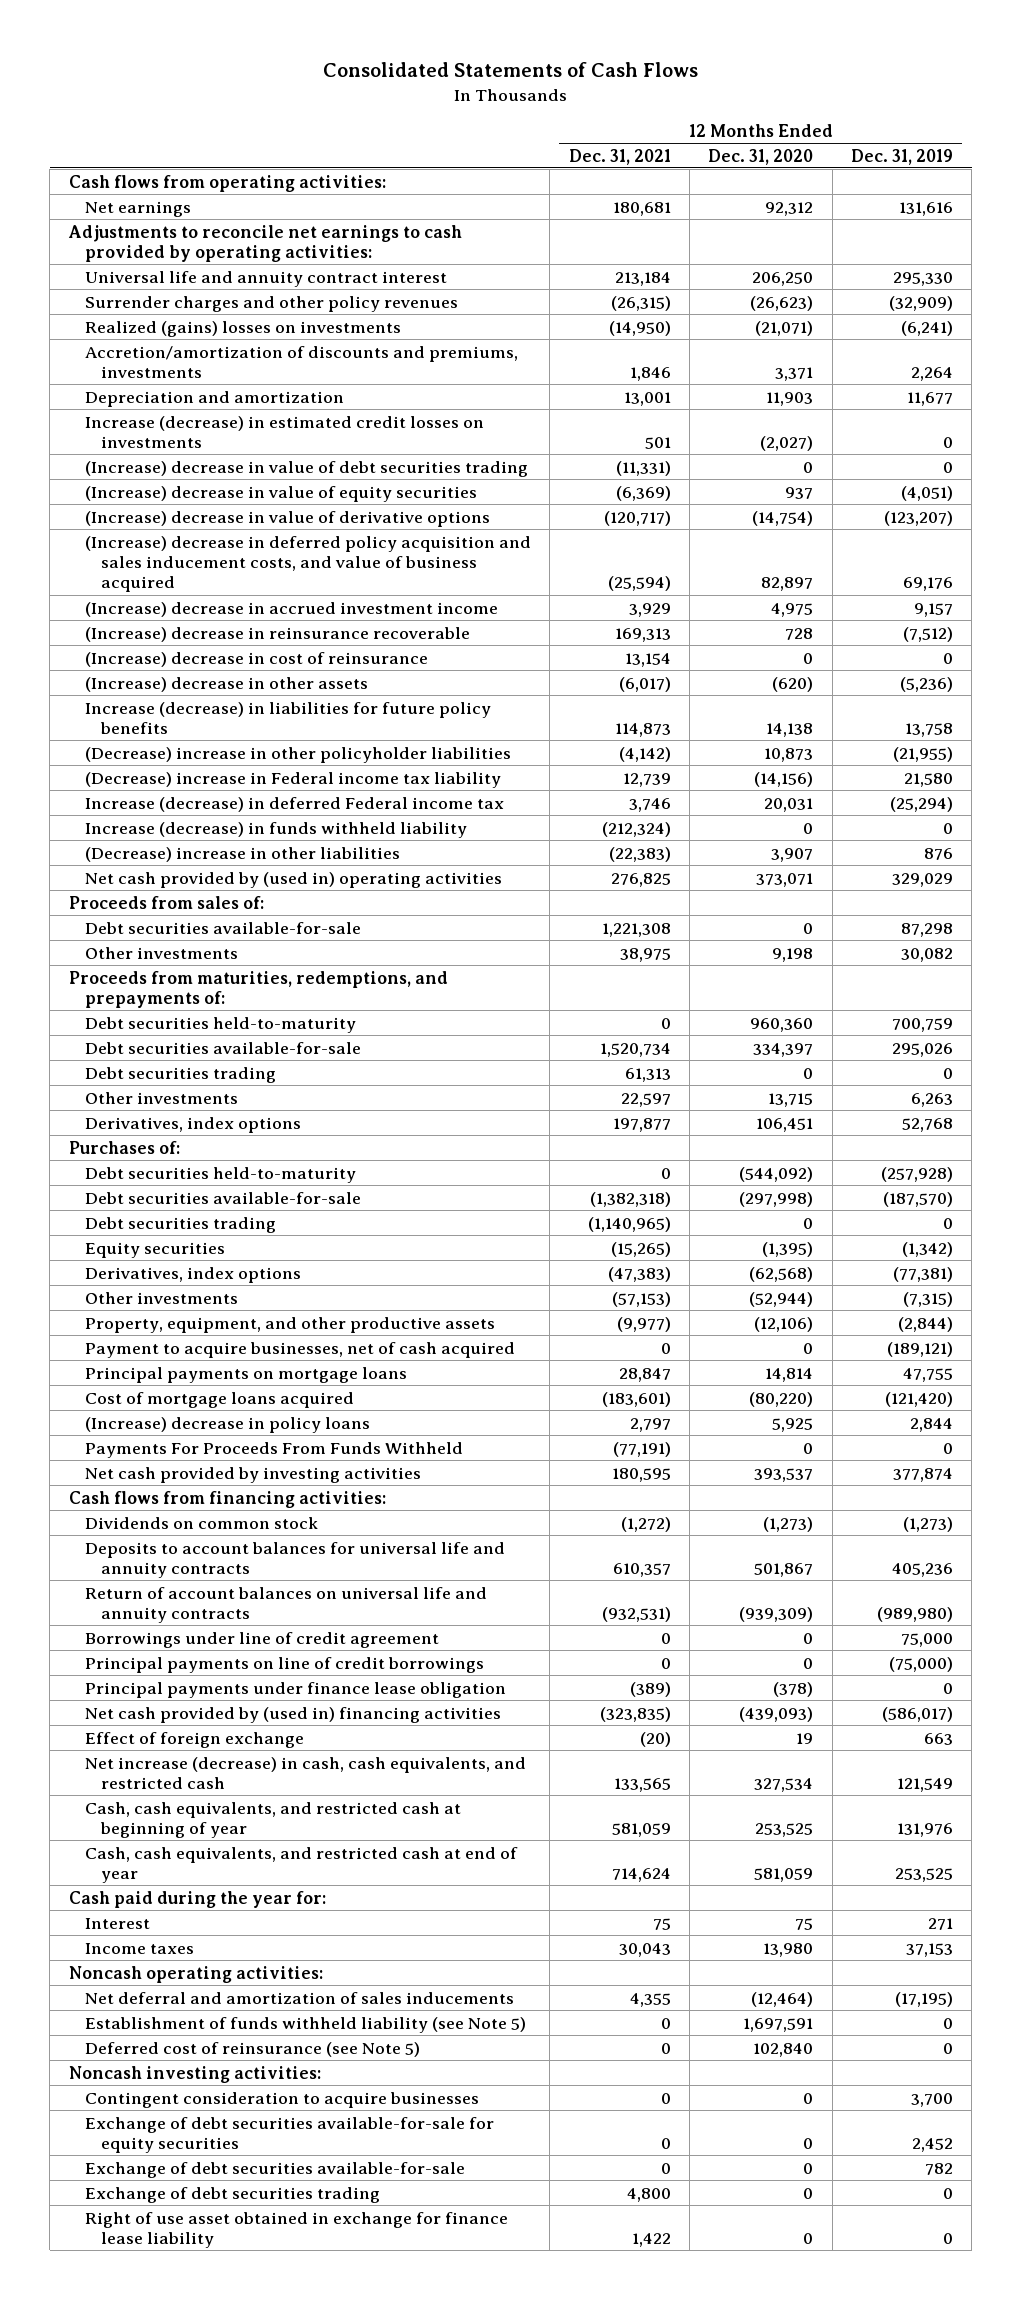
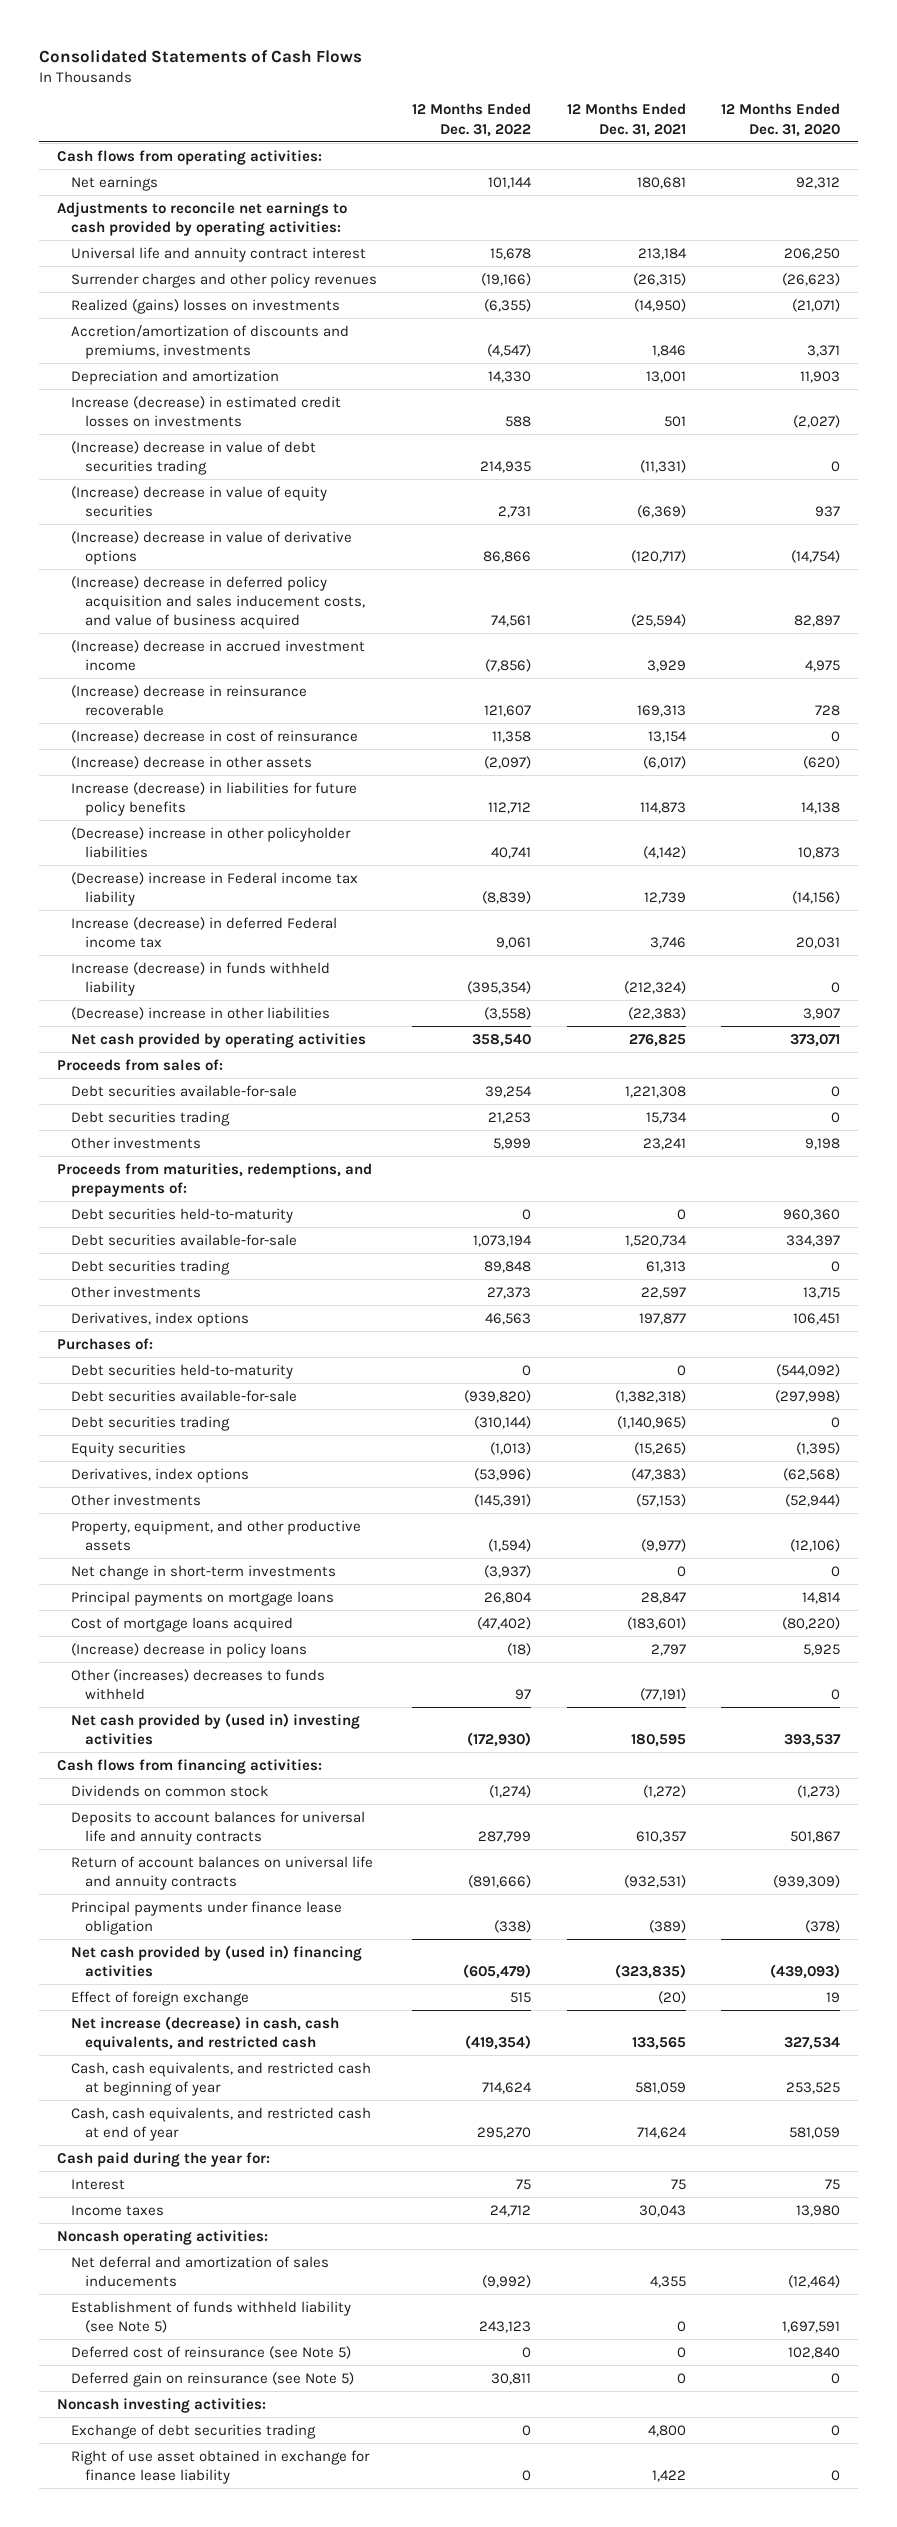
- | 12 Months Ended Dec. 31, 2021 | 12 Months Ended Dec. 31, 2020 | 12 Months Ended Dec. 31, 2019
+ | 12 Months Ended Dec. 31, 2022 | 12 Months Ended Dec. 31, 2021 | 12 Months Ended Dec. 31, 2020
- Net cash provided by (used in) operating activities | 276,825 | 373,071 | 329,029
+ Net cash provided by operating activities | 358,540 | 276,825 | 373,071
- Other investments | 38,975 | 9,198 | 30,082
+ Debt securities trading | 21,253 | 15,734 | 0
+ Other investments | 5,999 | 23,241 | 9,198
- Payment to acquire businesses, net of cash acquired | 0 | 0 | (189,121)
+ Net change in short-term investments | (3,937) | 0 | 0
- Payments For Proceeds From Funds Withheld | (77,191) | 0 | 0
- Net cash provided by investing activities | 180,595 | 393,537 | 377,874
+ Other (increases) decreases to funds withheld | 97 | (77,191) | 0
+ Net cash provided by (used in) investing activities | (172,930) | 180,595 | 393,537
- Borrowings under line of credit agreement | 0 | 0 | 75,000
- Principal payments on line of credit borrowings | 0 | 0 | (75,000)
+ Deferred gain on reinsurance (see Note 5) | 30,811 | 0 | 0
- Contingent consideration to acquire businesses | 0 | 0 | 3,700
- Exchange of debt securities available-for-sale for equity securities | 0 | 0 | 2,452
- Exchange of debt securities available-for-sale | 0 | 0 | 782

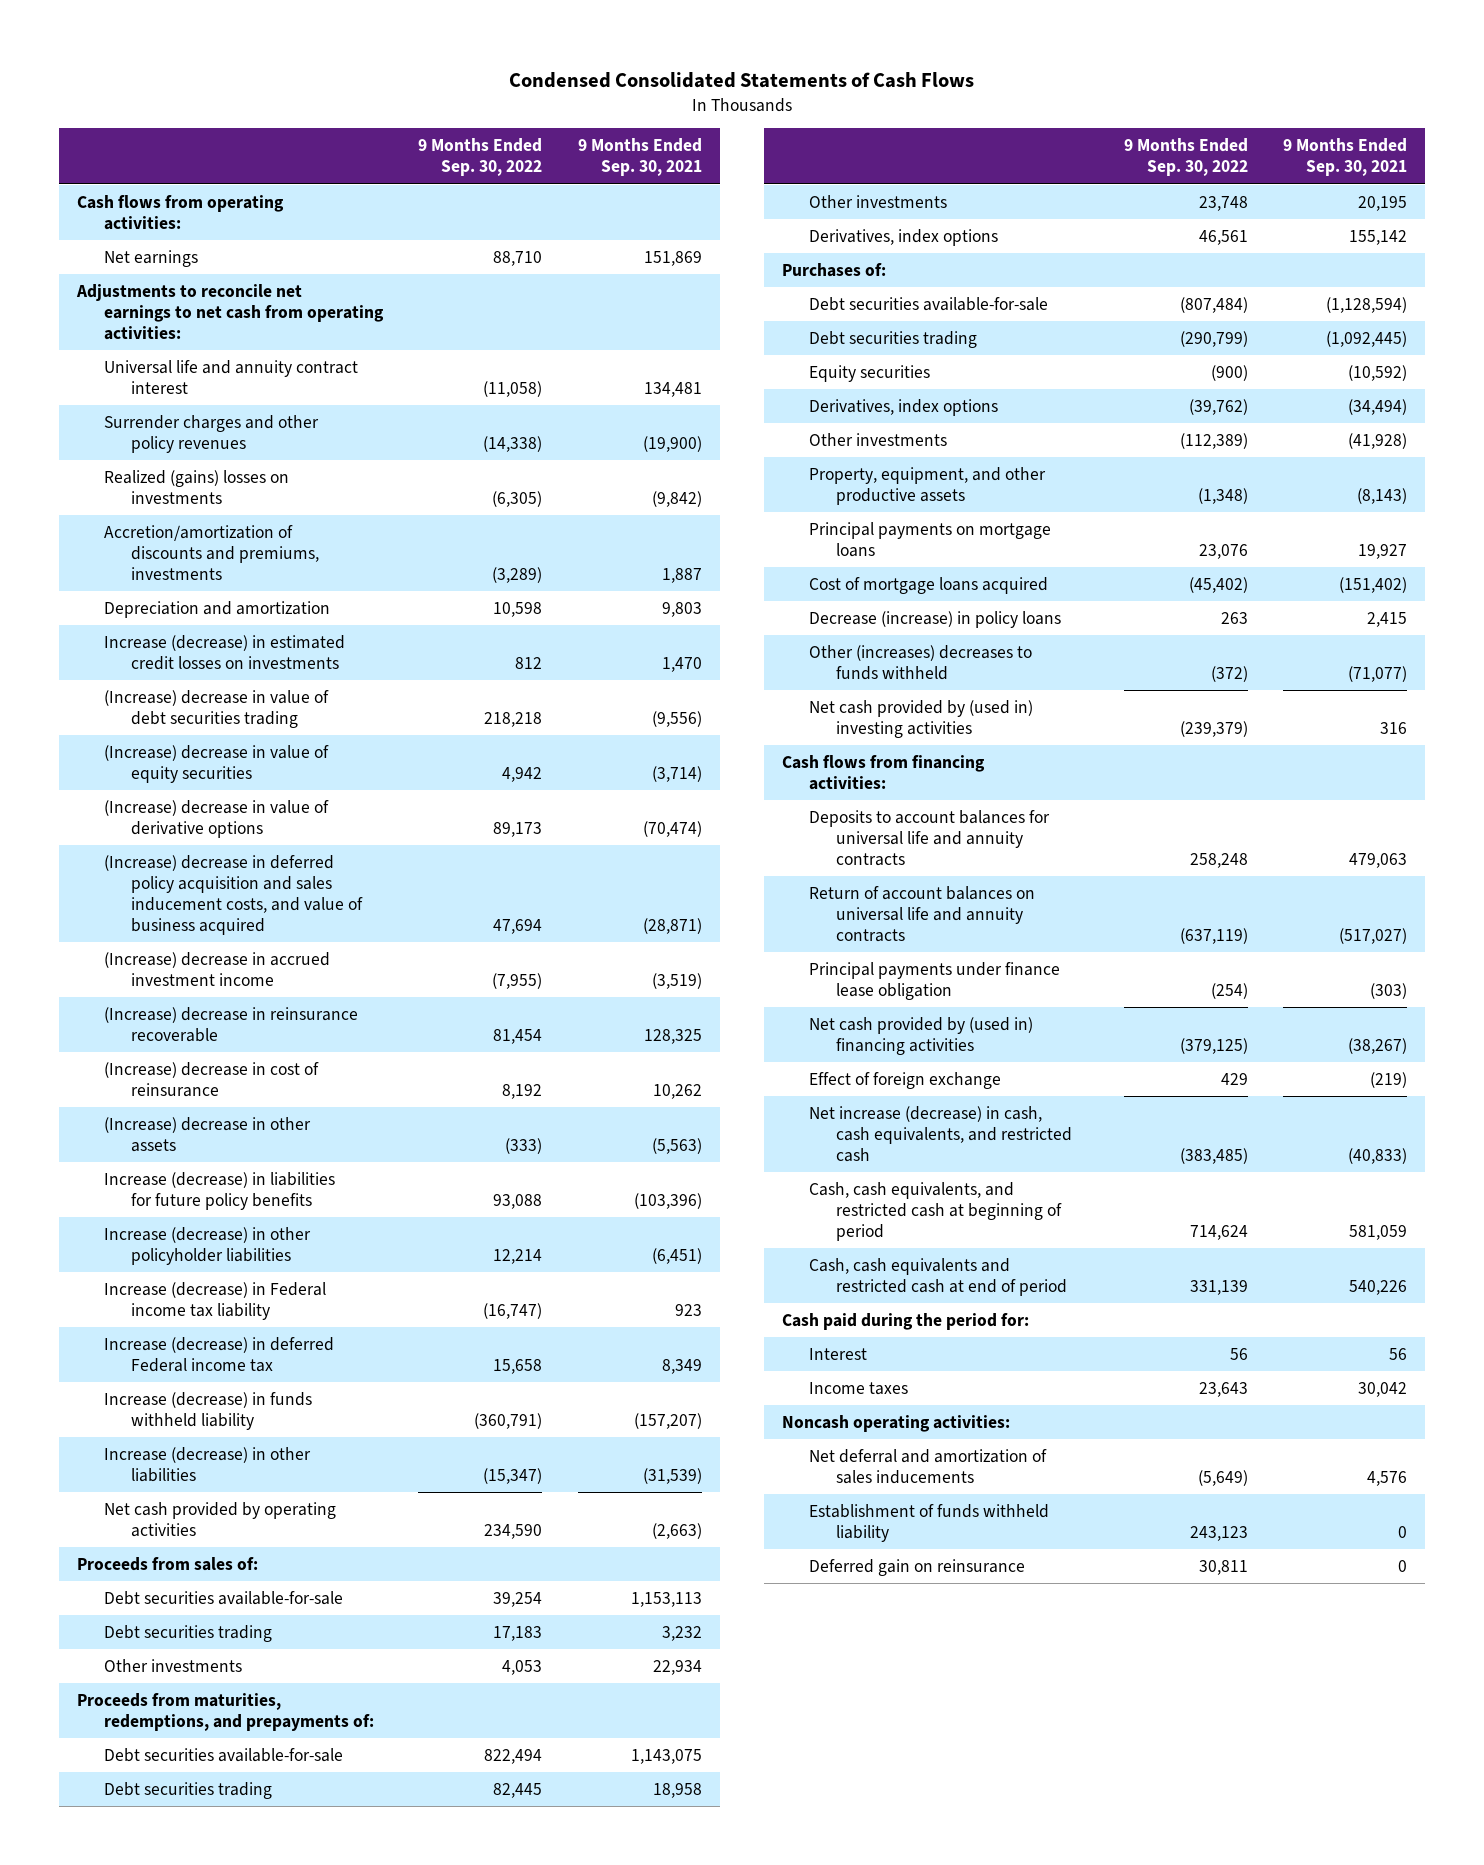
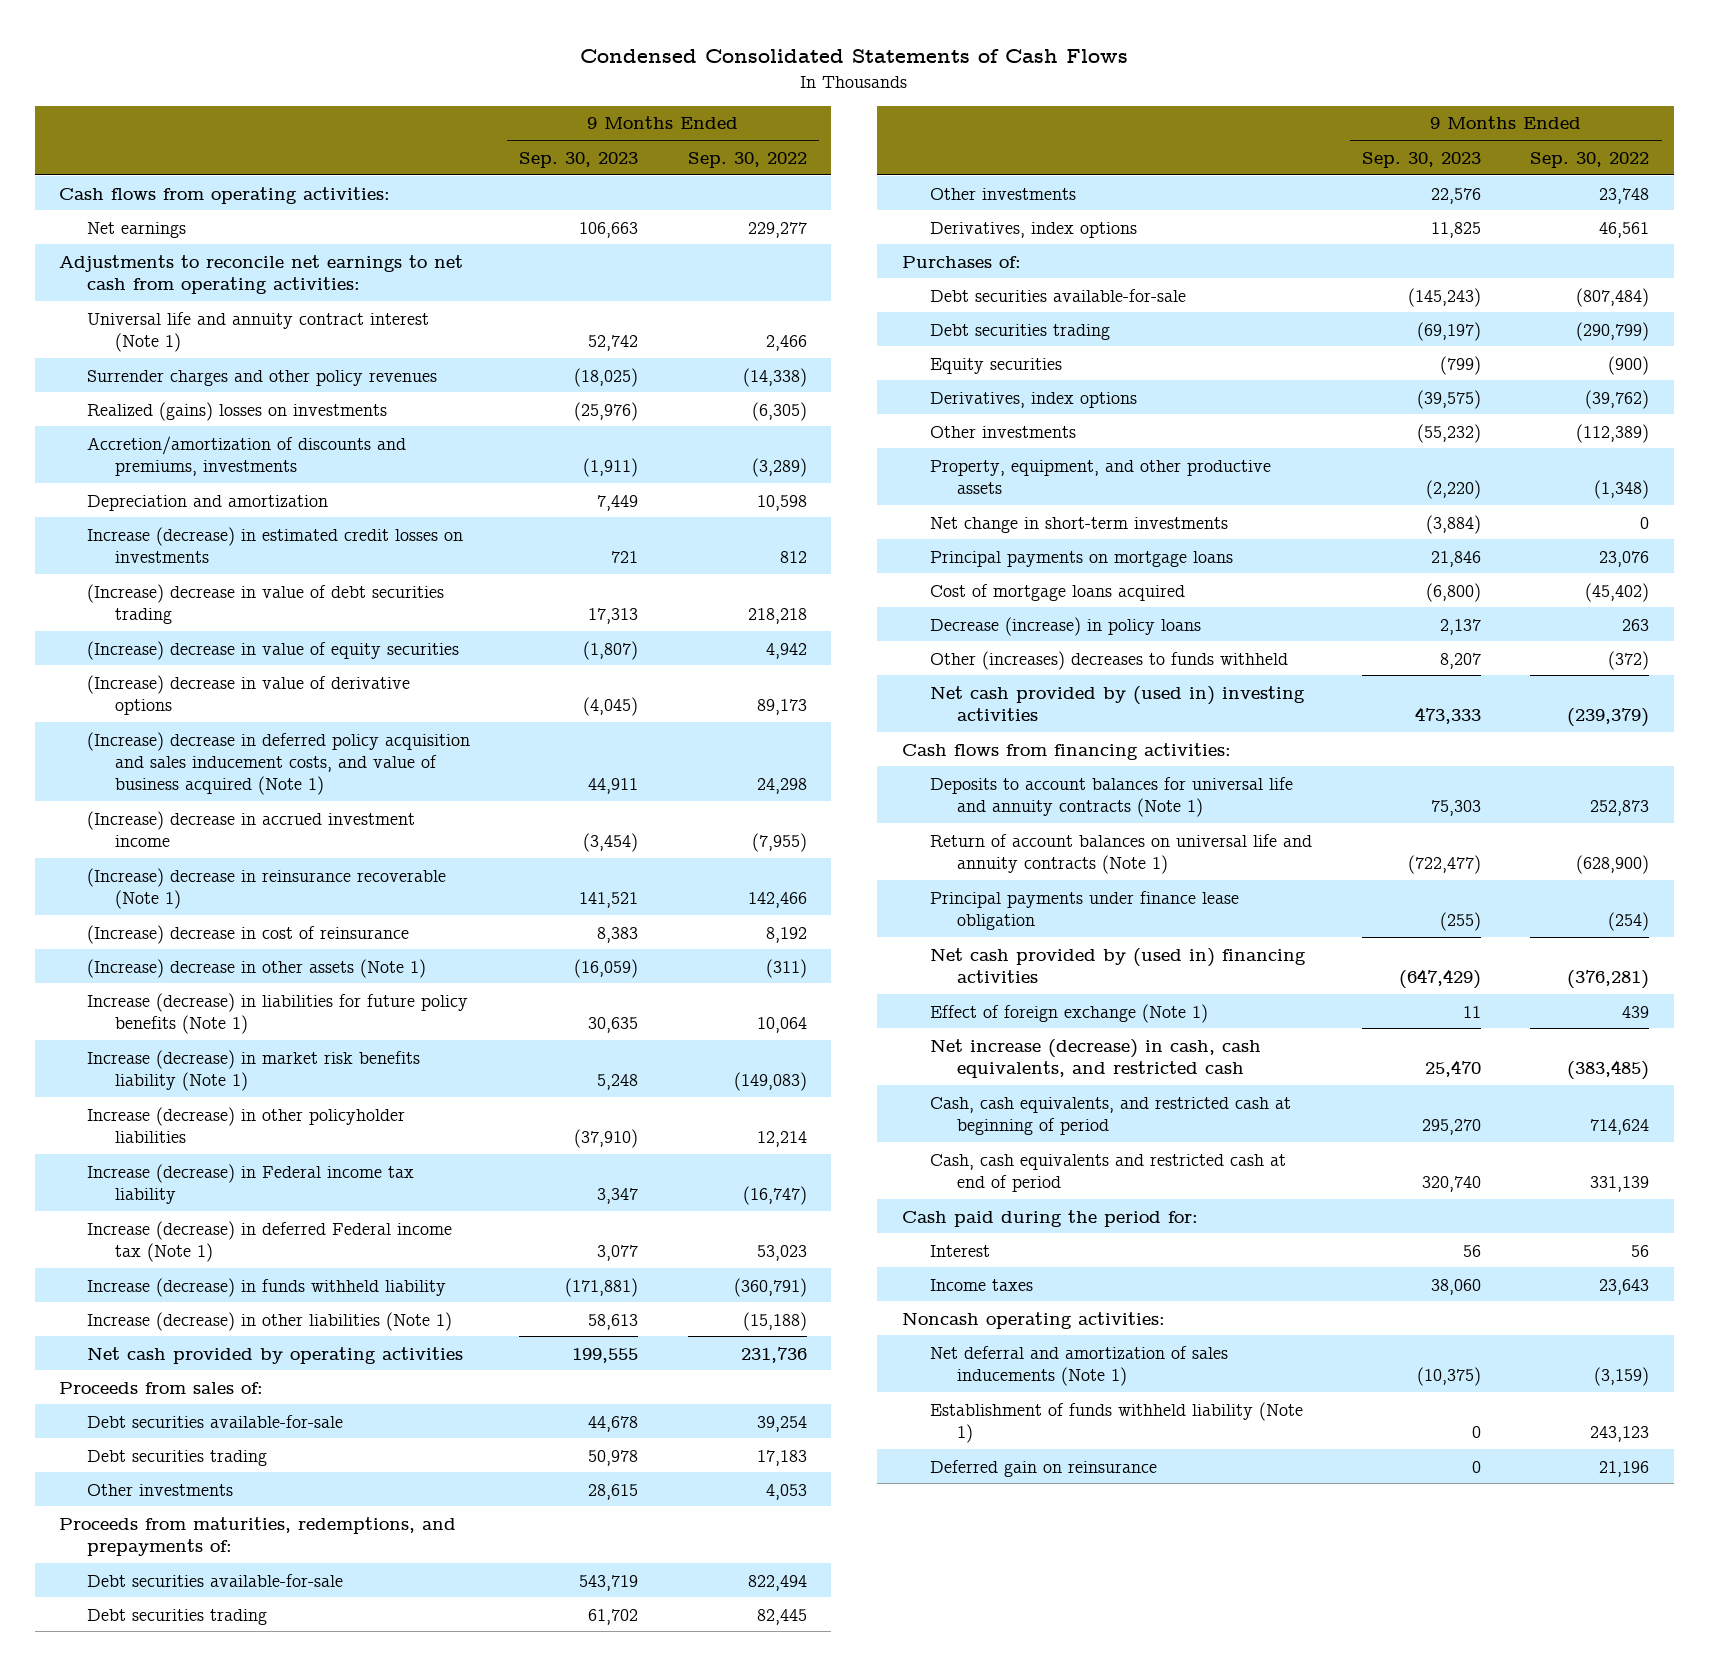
- | 9 Months Ended Sep. 30, 2022 | 9 Months Ended Sep. 30, 2021
+ | 9 Months Ended Sep. 30, 2023 | 9 Months Ended Sep. 30, 2022
- Net earnings | 88,710 | 151,869
+ Net earnings | 106,663 | 229,277
- Universal life and annuity contract interest | (11,058) | 134,481
+ Universal life and annuity contract interest (Note 1) | 52,742 | 2,466
- (Increase) decrease in deferred policy acquisition and sales inducement costs, and value of business acquired | 47,694 | (28,871)
+ (Increase) decrease in deferred policy acquisition and sales inducement costs, and value of business acquired (Note 1) | 44,911 | 24,298
- (Increase) decrease in reinsurance recoverable | 81,454 | 128,325
+ (Increase) decrease in reinsurance recoverable (Note 1) | 141,521 | 142,466
- (Increase) decrease in other assets | (333) | (5,563)
- Increase (decrease) in liabilities for future policy benefits | 93,088 | (103,396)
+ (Increase) decrease in other assets (Note 1) | (16,059) | (311)
+ Increase (decrease) in liabilities for future policy benefits (Note 1) | 30,635 | 10,064
+ Increase (decrease) in market risk benefits liability (Note 1) | 5,248 | (149,083)
- Increase (decrease) in deferred Federal income tax | 15,658 | 8,349
+ Increase (decrease) in deferred Federal income tax (Note 1) | 3,077 | 53,023
- Increase (decrease) in other liabilities | (15,347) | (31,539)
- Net cash provided by operating activities | 234,590 | (2,663)
+ Increase (decrease) in other liabilities (Note 1) | 58,613 | (15,188)
+ Net cash provided by operating activities | 199,555 | 231,736
+ Net change in short-term investments | (3,884) | 0
- Deposits to account balances for universal life and annuity contracts | 258,248 | 479,063
- Return of account balances on universal life and annuity contracts | (637,119) | (517,027)
+ Deposits to account balances for universal life and annuity contracts (Note 1) | 75,303 | 252,873
+ Return of account balances on universal life and annuity contracts (Note 1) | (722,477) | (628,900)
- Net cash provided by (used in) financing activities | (379,125) | (38,267)
- Effect of foreign exchange | 429 | (219)
+ Net cash provided by (used in) financing activities | (647,429) | (376,281)
+ Effect of foreign exchange (Note 1) | 11 | 439
- Net deferral and amortization of sales inducements | (5,649) | 4,576
- Establishment of funds withheld liability | 243,123 | 0
- Deferred gain on reinsurance | 30,811 | 0
+ Net deferral and amortization of sales inducements (Note 1) | (10,375) | (3,159)
+ Establishment of funds withheld liability (Note 1) | 0 | 243,123
+ Deferred gain on reinsurance | 0 | 21,196

